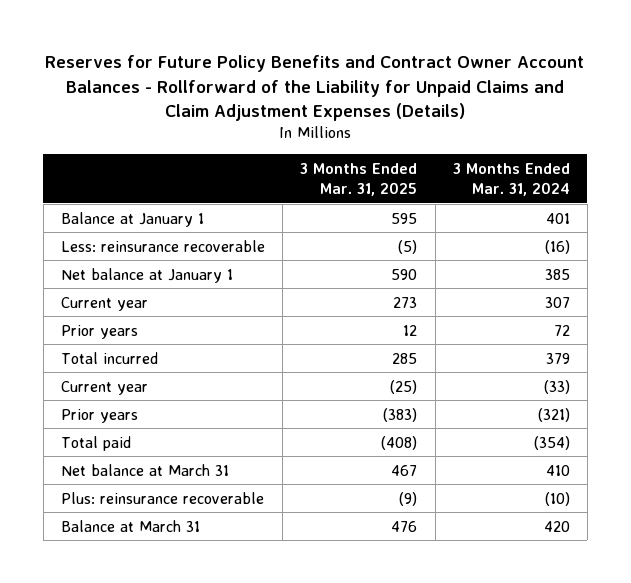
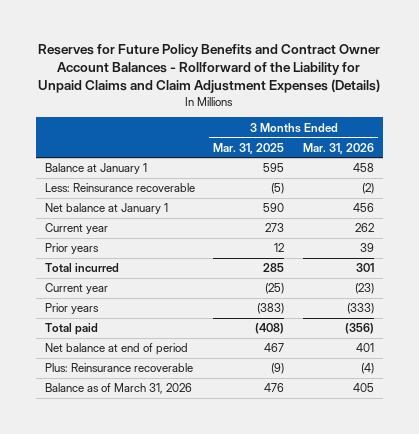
- | 3 Months Ended Mar. 31, 2025 | 3 Months Ended Mar. 31, 2024
+ | 3 Months Ended Mar. 31, 2025 | 3 Months Ended Mar. 31, 2026
- Less: reinsurance recoverable | (5) | (16)
+ Less: Reinsurance recoverable | (5) | (2)
- Net balance at March 31 | 467 | 410
- Plus: reinsurance recoverable | (9) | (10)
- Balance at March 31 | 476 | 420
+ Net balance at end of period | 467 | 401
+ Plus: Reinsurance recoverable | (9) | (4)
+ Balance as of March 31, 2026 | 476 | 405

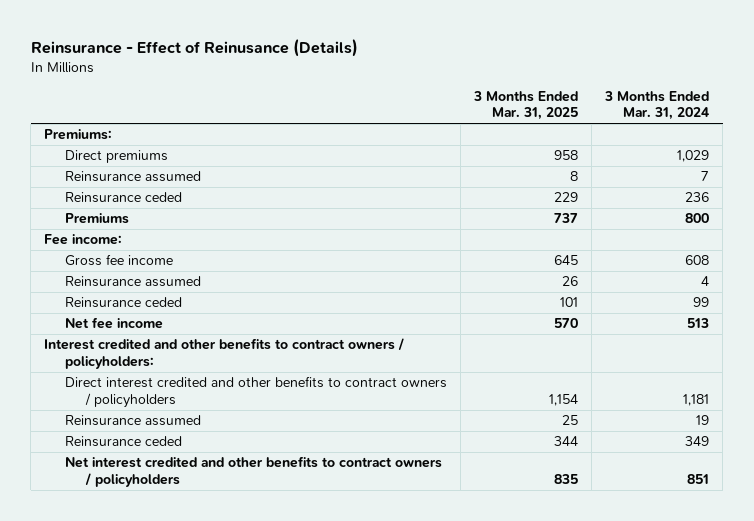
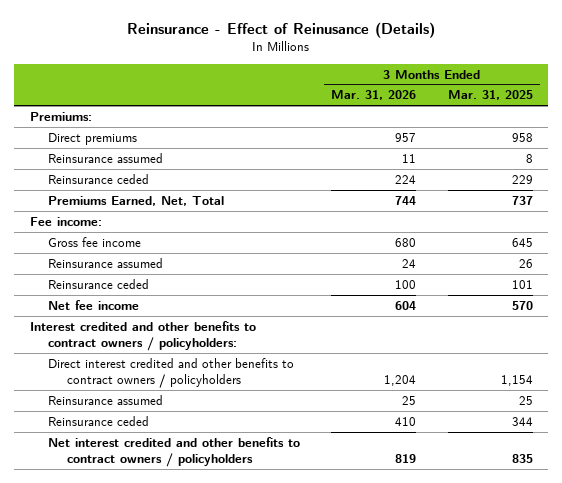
- | 3 Months Ended Mar. 31, 2025 | 3 Months Ended Mar. 31, 2024
+ | 3 Months Ended Mar. 31, 2026 | 3 Months Ended Mar. 31, 2025
- Premiums | 737 | 800
+ Premiums Earned, Net, Total | 744 | 737

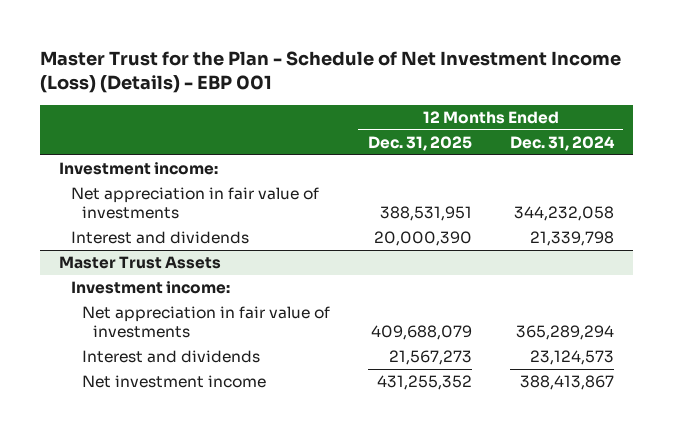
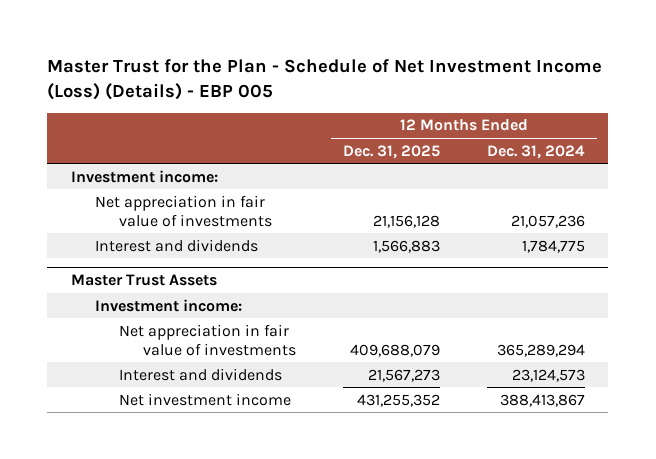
- Master Trust for the Plan - Schedule of Net Investment Income (Loss) (Details) - EBP 001
+ Master Trust for the Plan - Schedule of Net Investment Income (Loss) (Details) - EBP 005
- Net appreciation in fair value of investments | 388,531,951 | 344,232,058
- Interest and dividends | 20,000,390 | 21,339,798
+ Net appreciation in fair value of investments | 21,156,128 | 21,057,236
+ Interest and dividends | 1,566,883 | 1,784,775

